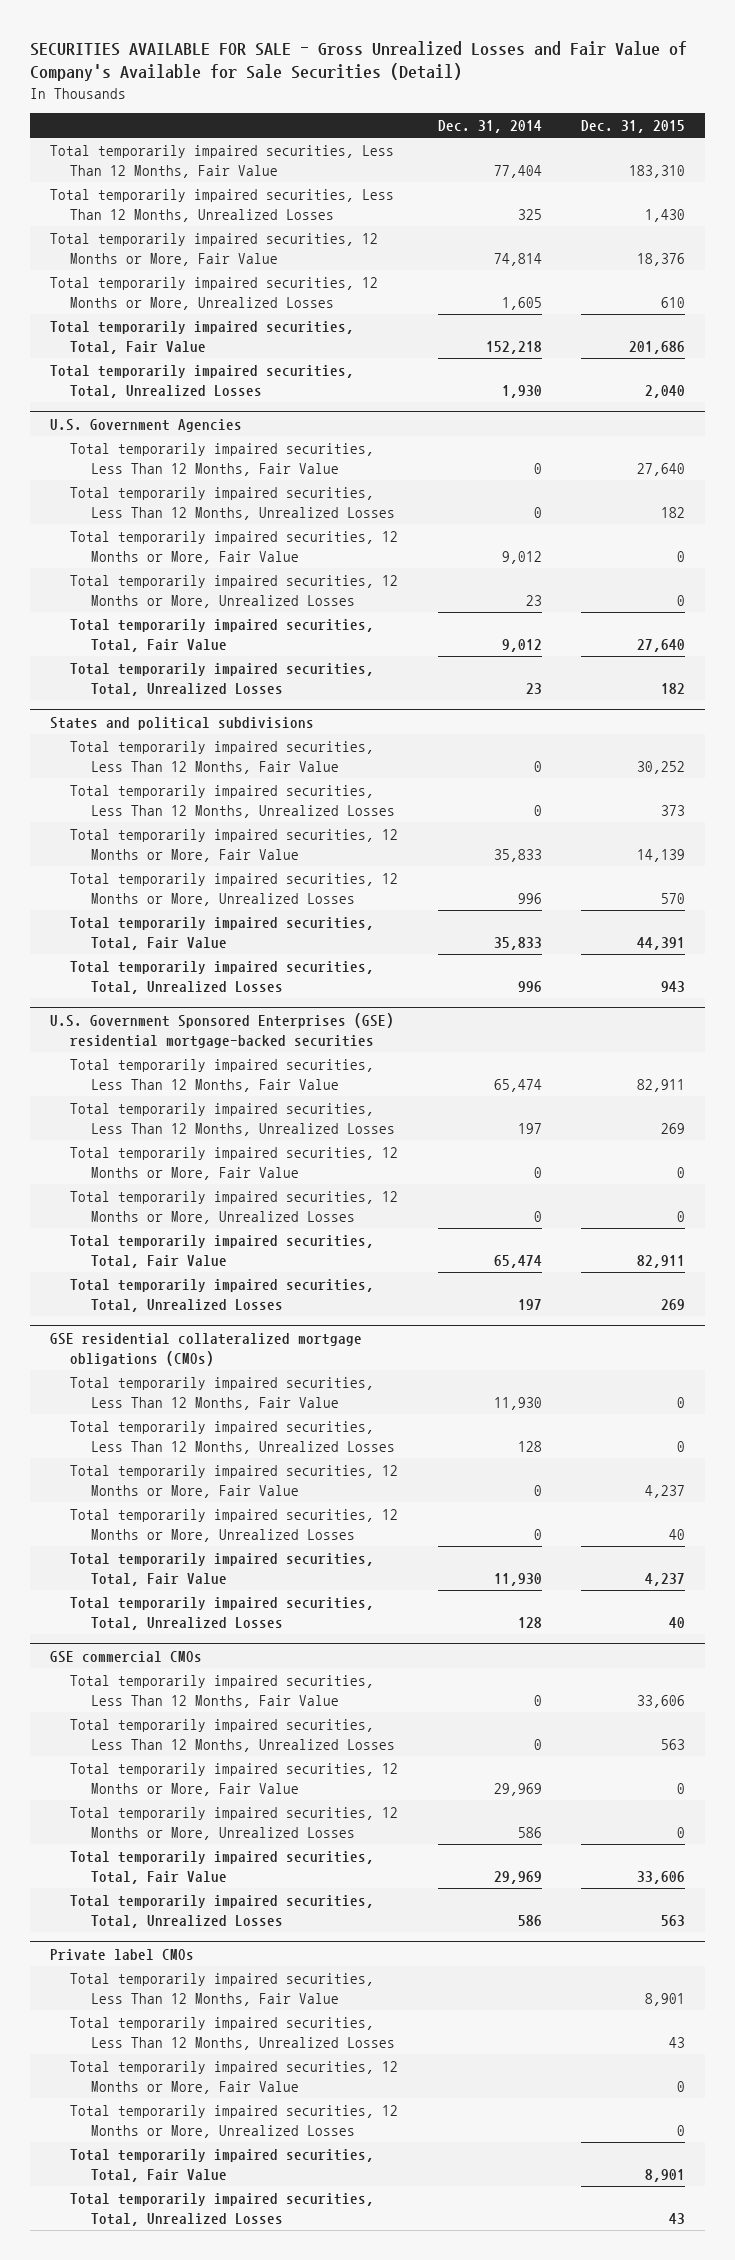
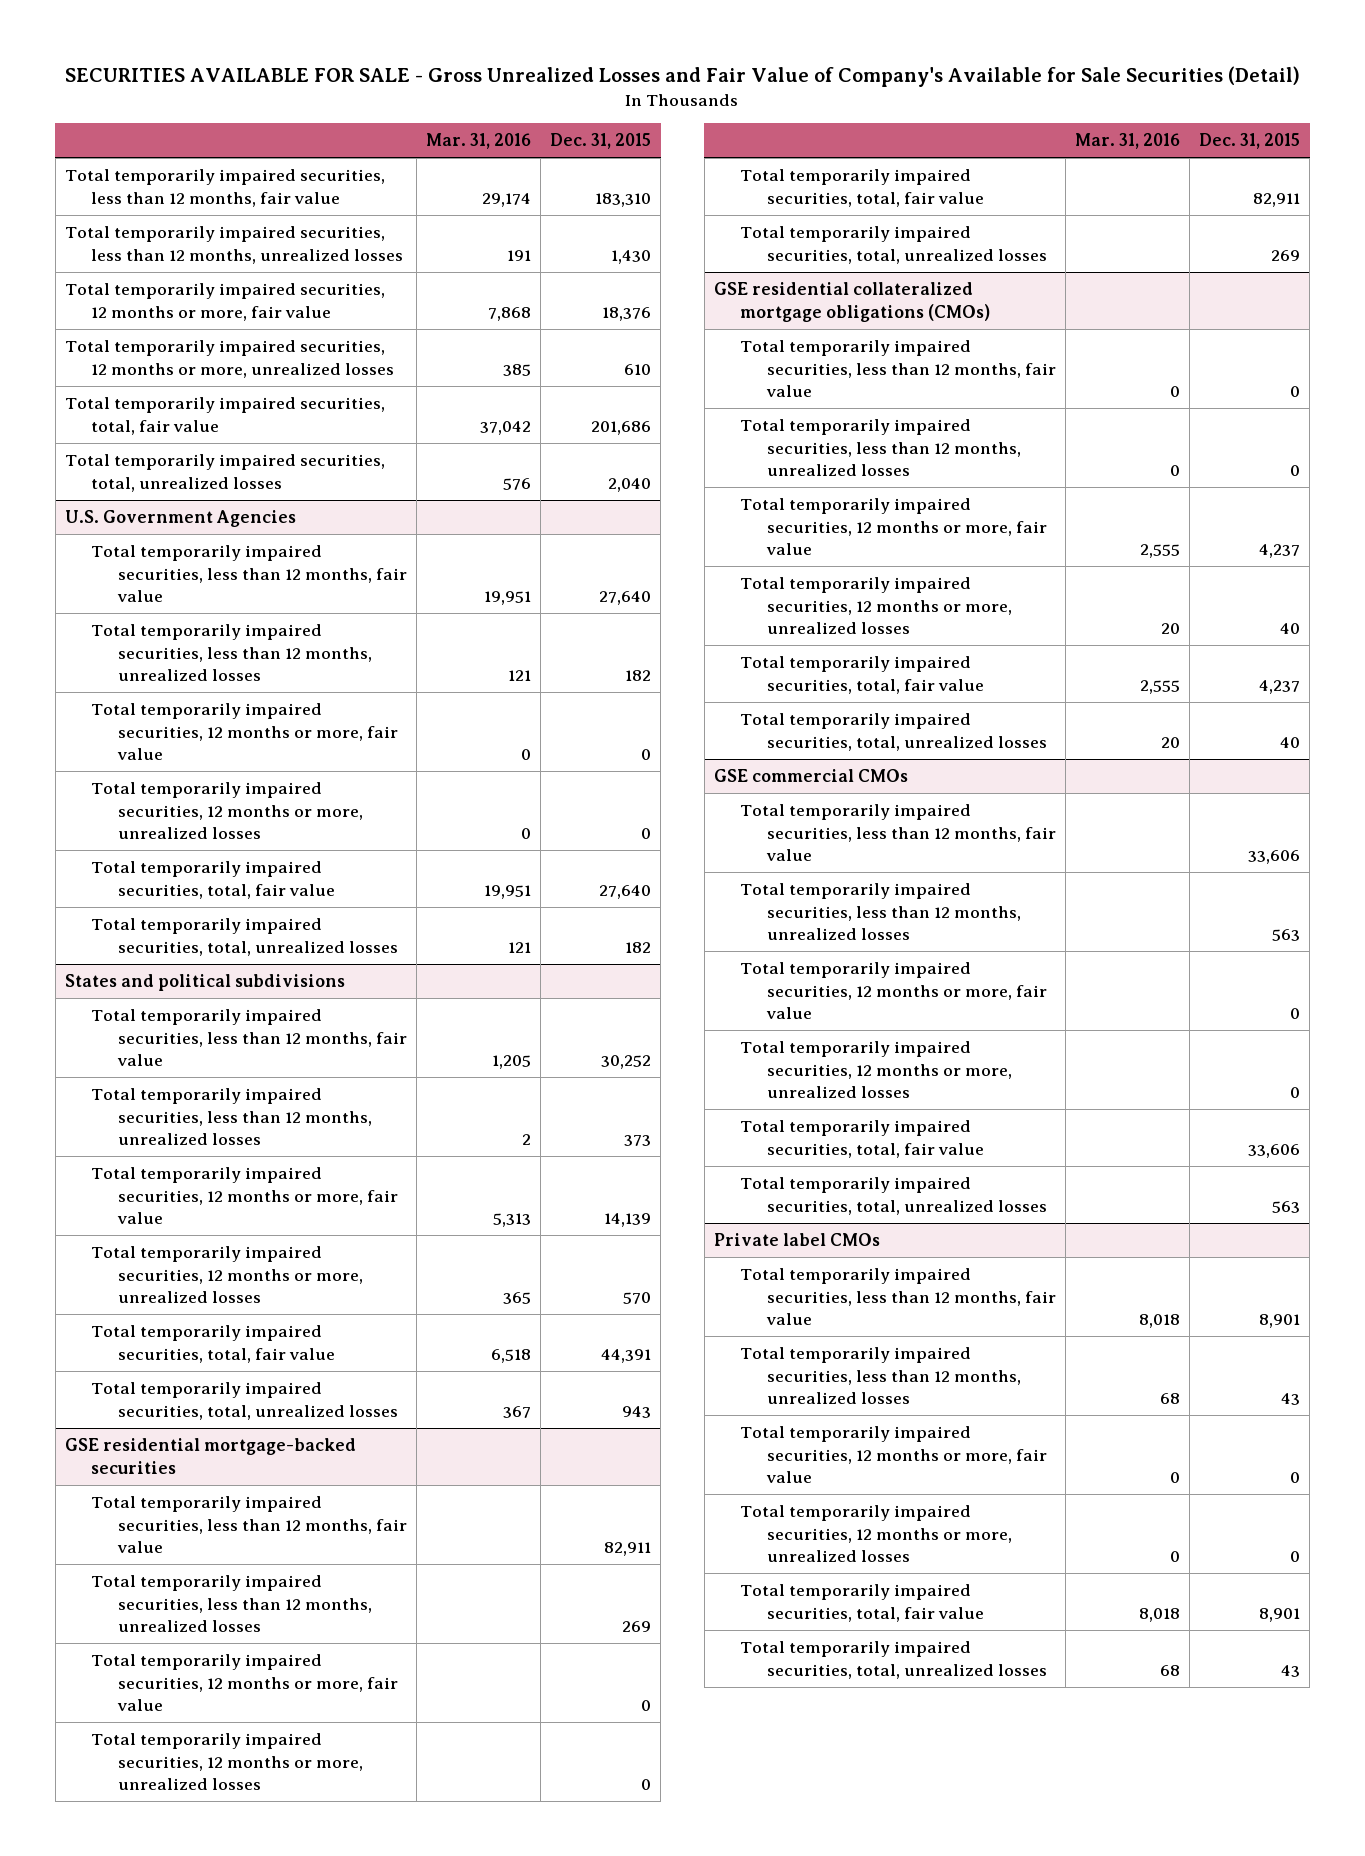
- | Dec. 31, 2014 | Dec. 31, 2015
+ | Mar. 31, 2016 | Dec. 31, 2015
- Total temporarily impaired securities, Less Than 12 Months, Fair Value | 77,404 | 183,310
- Total temporarily impaired securities, Less Than 12 Months, Unrealized Losses | 325 | 1,430
- Total temporarily impaired securities, 12 Months or More, Fair Value | 74,814 | 18,376
- Total temporarily impaired securities, 12 Months or More, Unrealized Losses | 1,605 | 610
- Total temporarily impaired securities, Total, Fair Value | 152,218 | 201,686
- Total temporarily impaired securities, Total, Unrealized Losses | 1,930 | 2,040
+ Total temporarily impaired securities, less than 12 months, fair value | 29,174 | 183,310
+ Total temporarily impaired securities, less than 12 months, unrealized losses | 191 | 1,430
+ Total temporarily impaired securities, 12 months or more, fair value | 7,868 | 18,376
+ Total temporarily impaired securities, 12 months or more, unrealized losses | 385 | 610
+ Total temporarily impaired securities, total, fair value | 37,042 | 201,686
+ Total temporarily impaired securities, total, unrealized losses | 576 | 2,040
@ U.S. Government Agencies
- Total temporarily impaired securities, Less Than 12 Months, Fair Value | 0 | 27,640
- Total temporarily impaired securities, Less Than 12 Months, Unrealized Losses | 0 | 182
- Total temporarily impaired securities, 12 Months or More, Fair Value | 9,012 | 0
- Total temporarily impaired securities, 12 Months or More, Unrealized Losses | 23 | 0
- Total temporarily impaired securities, Total, Fair Value | 9,012 | 27,640
- Total temporarily impaired securities, Total, Unrealized Losses | 23 | 182
+ Total temporarily impaired securities, less than 12 months, fair value | 19,951 | 27,640
+ Total temporarily impaired securities, less than 12 months, unrealized losses | 121 | 182
+ Total temporarily impaired securities, 12 months or more, fair value | 0 | 0
+ Total temporarily impaired securities, 12 months or more, unrealized losses | 0 | 0
+ Total temporarily impaired securities, total, fair value | 19,951 | 27,640
+ Total temporarily impaired securities, total, unrealized losses | 121 | 182
@ States and political subdivisions
- Total temporarily impaired securities, Less Than 12 Months, Fair Value | 0 | 30,252
- Total temporarily impaired securities, Less Than 12 Months, Unrealized Losses | 0 | 373
- Total temporarily impaired securities, 12 Months or More, Fair Value | 35,833 | 14,139
- Total temporarily impaired securities, 12 Months or More, Unrealized Losses | 996 | 570
- Total temporarily impaired securities, Total, Fair Value | 35,833 | 44,391
- Total temporarily impaired securities, Total, Unrealized Losses | 996 | 943
- U.S. Government Sponsored Enterprises (GSE) residential mortgage-backed securities
- Total temporarily impaired securities, Less Than 12 Months, Fair Value | 65,474 | 82,911
- Total temporarily impaired securities, Less Than 12 Months, Unrealized Losses | 197 | 269
- Total temporarily impaired securities, 12 Months or More, Fair Value | 0 | 0
- Total temporarily impaired securities, 12 Months or More, Unrealized Losses | 0 | 0
- Total temporarily impaired securities, Total, Fair Value | 65,474 | 82,911
- Total temporarily impaired securities, Total, Unrealized Losses | 197 | 269
@ States and political subdivisions
+ Total temporarily impaired securities, less than 12 months, fair value | 1,205 | 30,252
+ Total temporarily impaired securities, less than 12 months, unrealized losses | 2 | 373
+ Total temporarily impaired securities, 12 months or more, fair value | 5,313 | 14,139
+ Total temporarily impaired securities, 12 months or more, unrealized losses | 365 | 570
+ Total temporarily impaired securities, total, fair value | 6,518 | 44,391
+ Total temporarily impaired securities, total, unrealized losses | 367 | 943
+ GSE residential mortgage-backed securities
+ Total temporarily impaired securities, less than 12 months, fair value | | 82,911
+ Total temporarily impaired securities, less than 12 months, unrealized losses | | 269
+ Total temporarily impaired securities, 12 months or more, fair value | | 0
+ Total temporarily impaired securities, 12 months or more, unrealized losses | | 0
+ Total temporarily impaired securities, total, fair value | | 82,911
+ Total temporarily impaired securities, total, unrealized losses | | 269
@ GSE residential collateralized mortgage obligations (CMOs)
- Total temporarily impaired securities, Less Than 12 Months, Fair Value | 11,930 | 0
- Total temporarily impaired securities, Less Than 12 Months, Unrealized Losses | 128 | 0
- Total temporarily impaired securities, 12 Months or More, Fair Value | 0 | 4,237
- Total temporarily impaired securities, 12 Months or More, Unrealized Losses | 0 | 40
- Total temporarily impaired securities, Total, Fair Value | 11,930 | 4,237
- Total temporarily impaired securities, Total, Unrealized Losses | 128 | 40
+ Total temporarily impaired securities, less than 12 months, fair value | 0 | 0
+ Total temporarily impaired securities, less than 12 months, unrealized losses | 0 | 0
+ Total temporarily impaired securities, 12 months or more, fair value | 2,555 | 4,237
+ Total temporarily impaired securities, 12 months or more, unrealized losses | 20 | 40
+ Total temporarily impaired securities, total, fair value | 2,555 | 4,237
+ Total temporarily impaired securities, total, unrealized losses | 20 | 40
@ GSE commercial CMOs
- Total temporarily impaired securities, Less Than 12 Months, Fair Value | 0 | 33,606
- Total temporarily impaired securities, Less Than 12 Months, Unrealized Losses | 0 | 563
- Total temporarily impaired securities, 12 Months or More, Fair Value | 29,969 | 0
- Total temporarily impaired securities, 12 Months or More, Unrealized Losses | 586 | 0
- Total temporarily impaired securities, Total, Fair Value | 29,969 | 33,606
- Total temporarily impaired securities, Total, Unrealized Losses | 586 | 563
+ Total temporarily impaired securities, less than 12 months, fair value | | 33,606
+ Total temporarily impaired securities, less than 12 months, unrealized losses | | 563
+ Total temporarily impaired securities, 12 months or more, fair value | | 0
+ Total temporarily impaired securities, 12 months or more, unrealized losses | | 0
+ Total temporarily impaired securities, total, fair value | | 33,606
+ Total temporarily impaired securities, total, unrealized losses | | 563
@ Private label CMOs
- Total temporarily impaired securities, Less Than 12 Months, Fair Value | | 8,901
- Total temporarily impaired securities, Less Than 12 Months, Unrealized Losses | | 43
- Total temporarily impaired securities, 12 Months or More, Fair Value | | 0
- Total temporarily impaired securities, 12 Months or More, Unrealized Losses | | 0
- Total temporarily impaired securities, Total, Fair Value | | 8,901
- Total temporarily impaired securities, Total, Unrealized Losses | | 43
+ Total temporarily impaired securities, less than 12 months, fair value | 8,018 | 8,901
+ Total temporarily impaired securities, less than 12 months, unrealized losses | 68 | 43
+ Total temporarily impaired securities, 12 months or more, fair value | 0 | 0
+ Total temporarily impaired securities, 12 months or more, unrealized losses | 0 | 0
+ Total temporarily impaired securities, total, fair value | 8,018 | 8,901
+ Total temporarily impaired securities, total, unrealized losses | 68 | 43

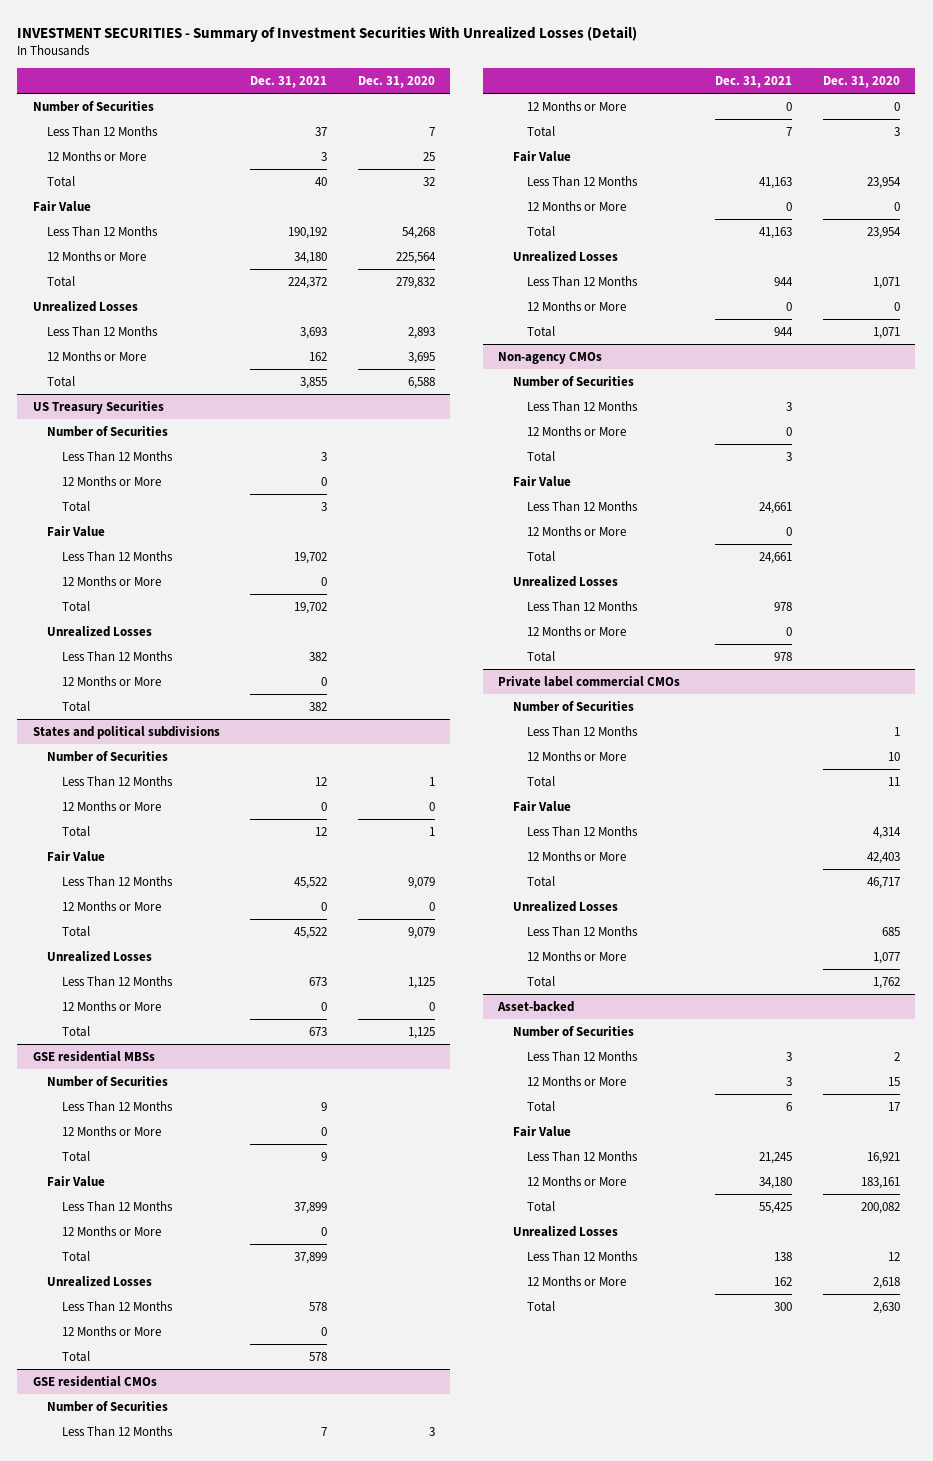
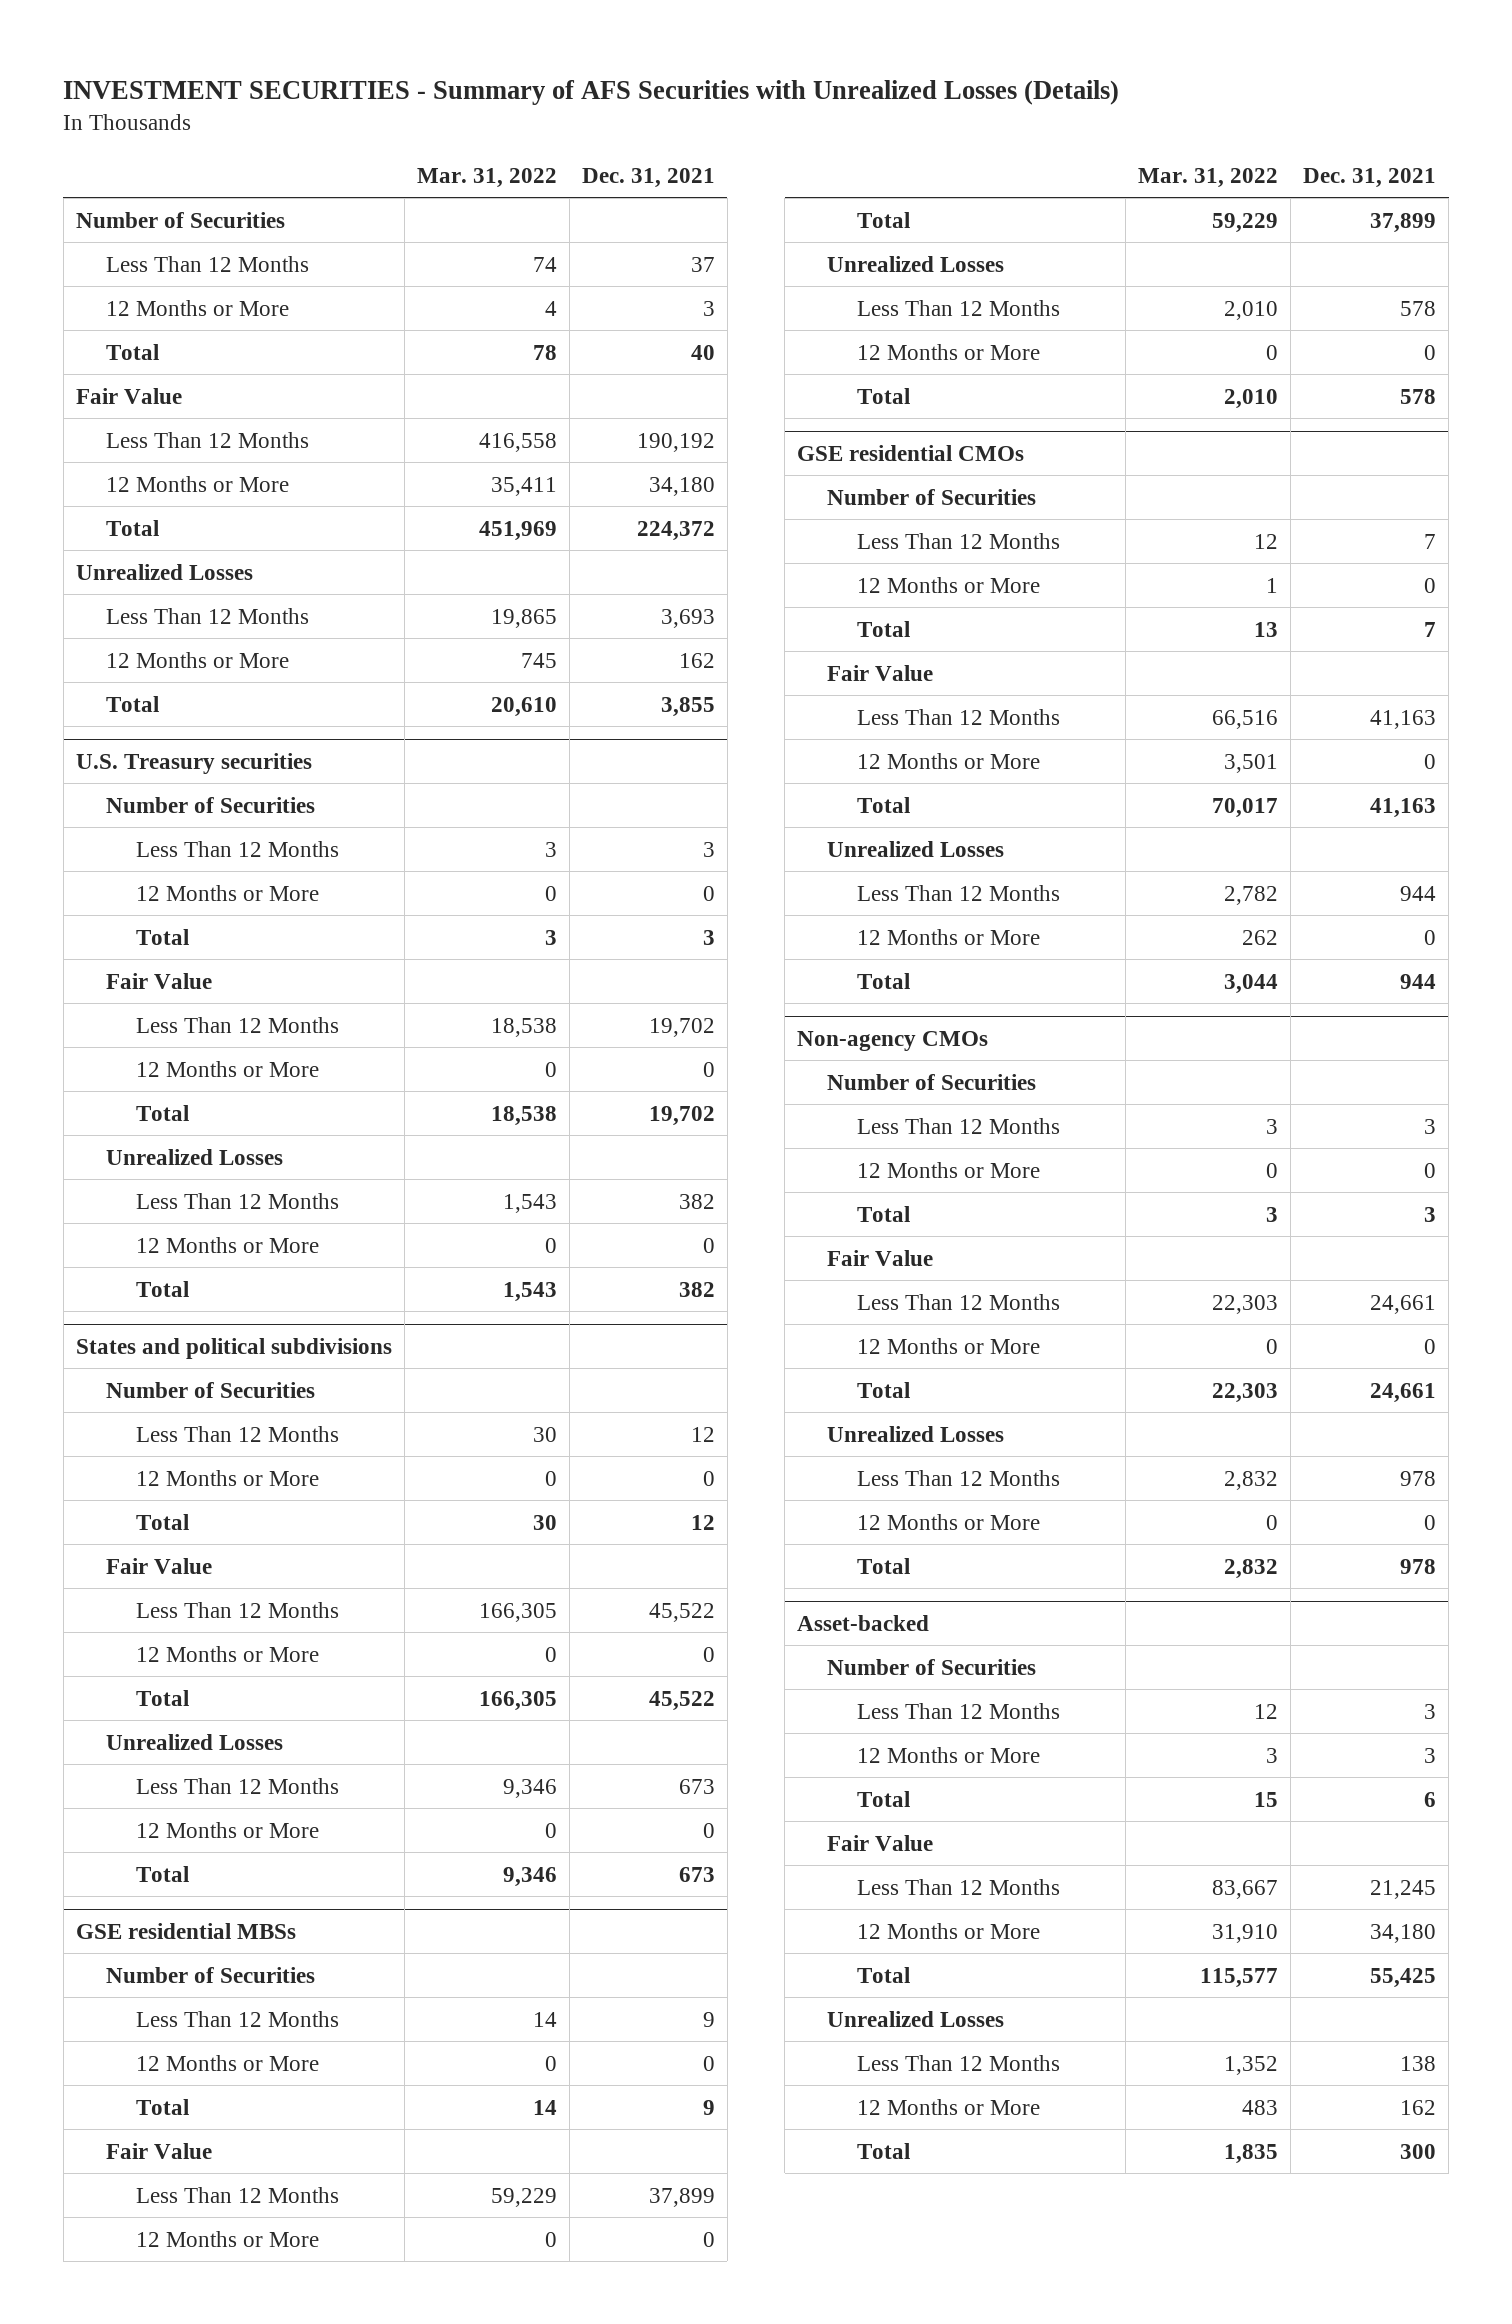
- INVESTMENT SECURITIES - Summary of Investment Securities With Unrealized Losses (Detail)
+ INVESTMENT SECURITIES - Summary of AFS Securities with Unrealized Losses (Details)
- | Dec. 31, 2021 | Dec. 31, 2020
+ | Mar. 31, 2022 | Dec. 31, 2021
- US Treasury Securities
+ U.S. Treasury securities
- Private label commercial CMOs
- Number of Securities
- Less Than 12 Months | | 1
- 12 Months or More | | 10
- Total | | 11
- Fair Value
- Less Than 12 Months | | 4,314
- 12 Months or More | | 42,403
- Total | | 46,717
- Unrealized Losses
- Less Than 12 Months | | 685
- 12 Months or More | | 1,077
- Total | | 1,762

